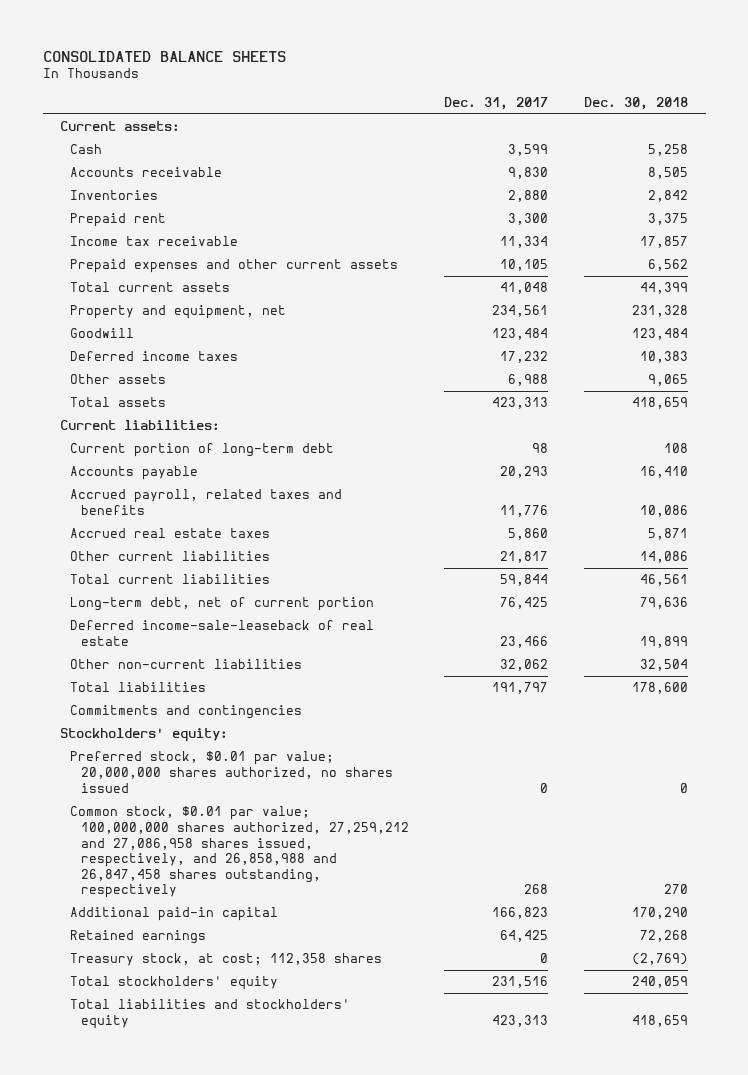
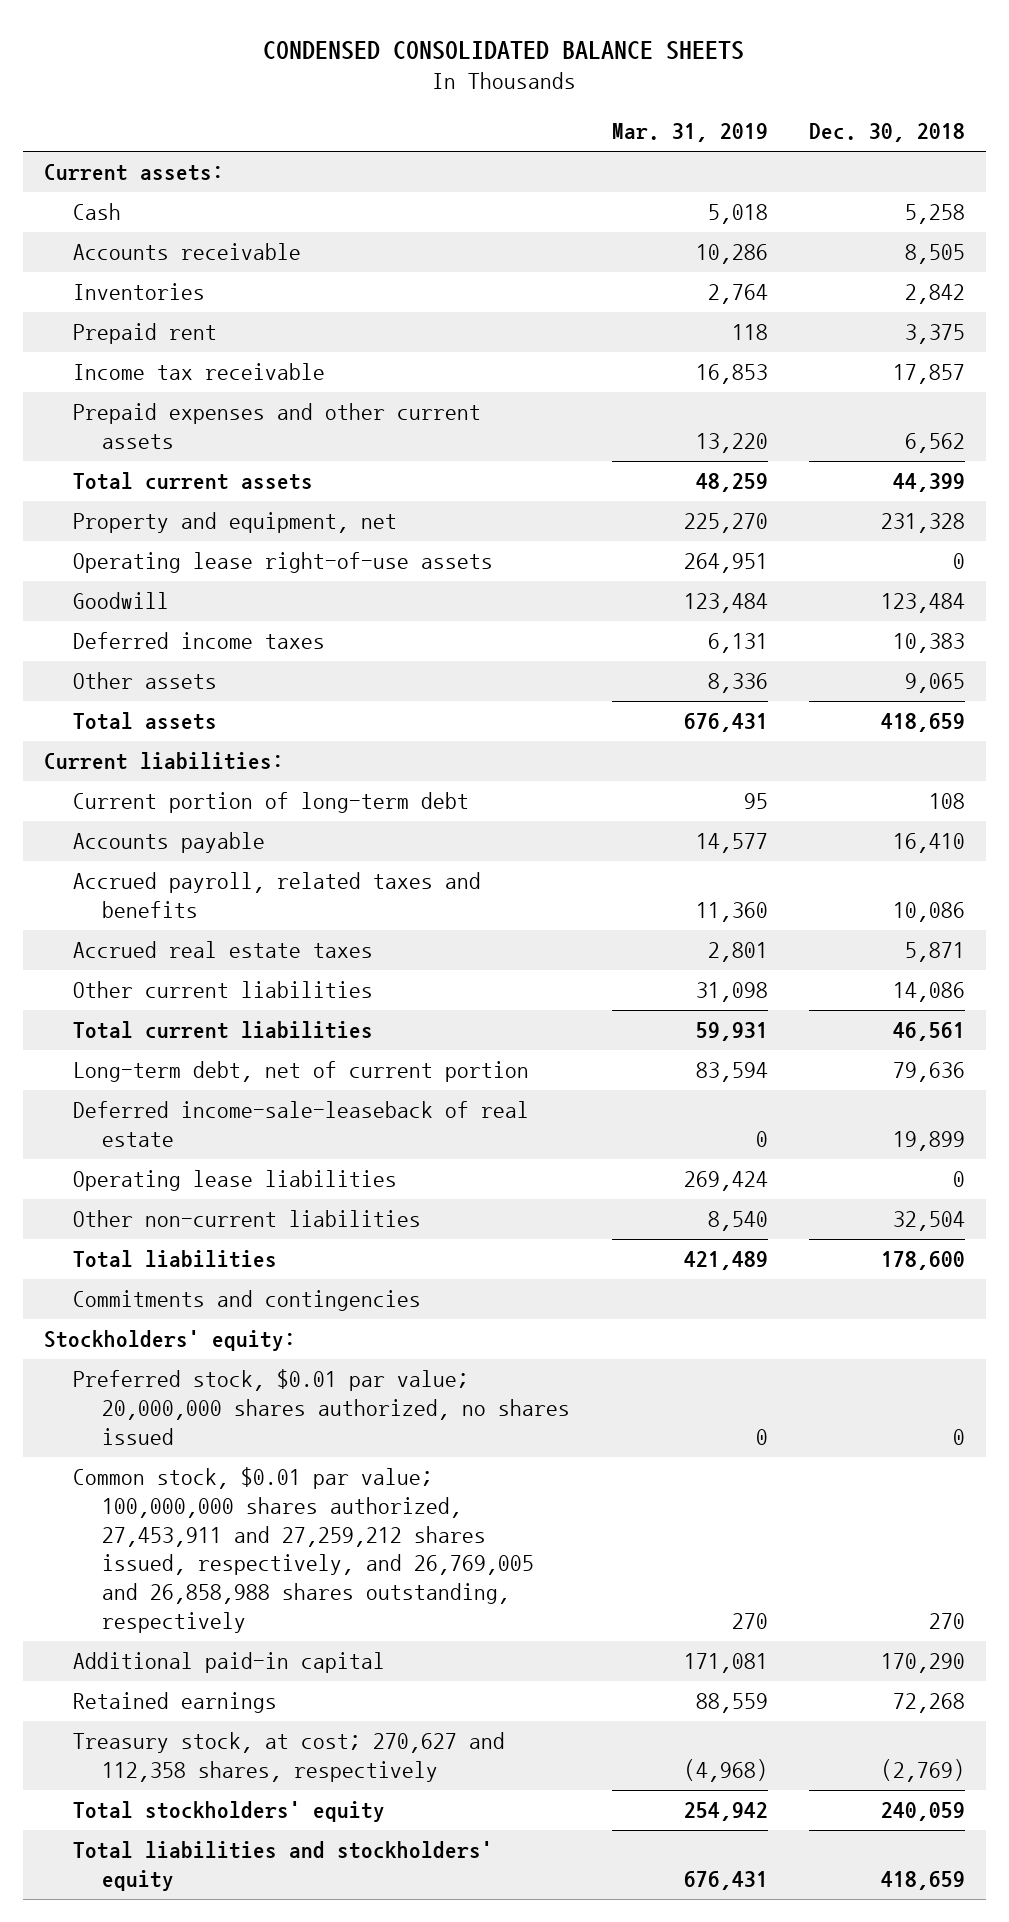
- CONSOLIDATED BALANCE SHEETS
+ CONDENSED CONSOLIDATED BALANCE SHEETS
- | Dec. 31, 2017 | Dec. 30, 2018
+ | Mar. 31, 2019 | Dec. 30, 2018
+ Operating lease right-of-use assets | 264,951 | 0
+ Operating lease liabilities | 269,424 | 0
- Common stock, $0.01 par value; 100,000,000 shares authorized, 27,259,212 and 27,086,958 shares issued, respectively, and 26,858,988 and 26,847,458 shares outstanding, respectively | 268 | 270
+ Common stock, $0.01 par value; 100,000,000 shares authorized, 27,453,911 and 27,259,212 shares issued, respectively, and 26,769,005 and 26,858,988 shares outstanding, respectively | 270 | 270
- Treasury stock, at cost; 112,358 shares | 0 | (2,769)
+ Treasury stock, at cost; 270,627 and 112,358 shares, respectively | (4,968) | (2,769)

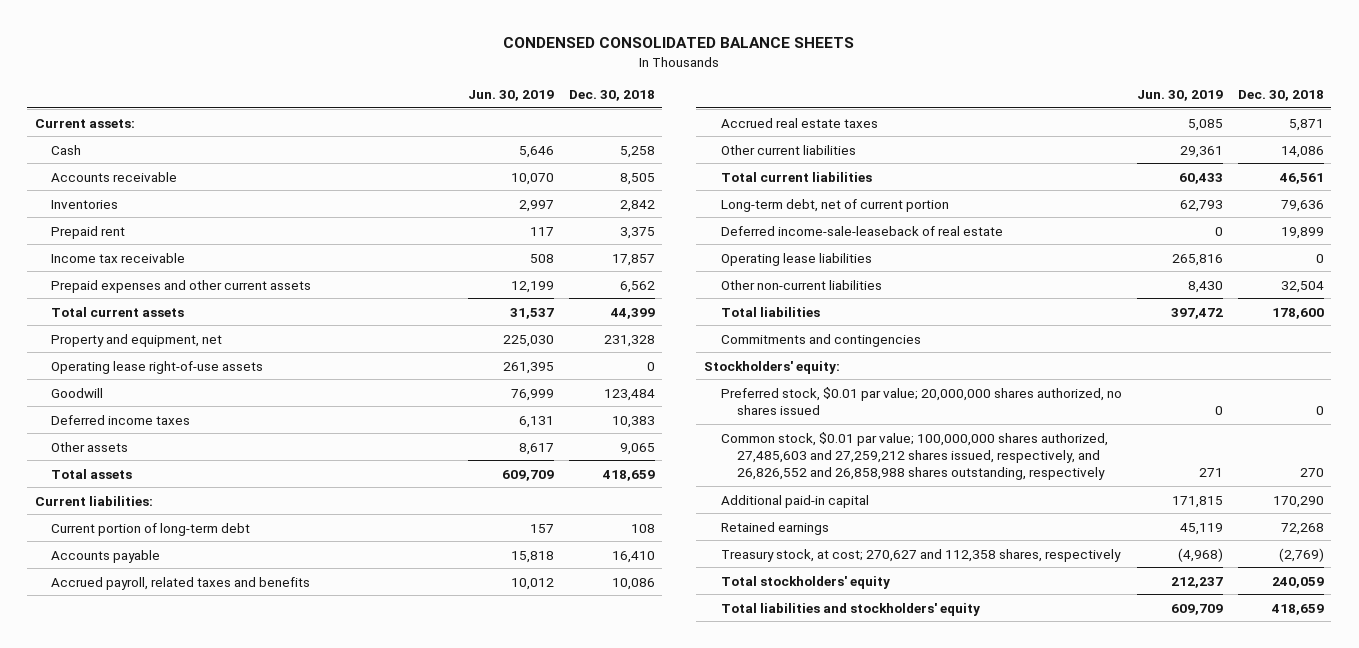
- | Mar. 31, 2019 | Dec. 30, 2018
+ | Jun. 30, 2019 | Dec. 30, 2018
- Common stock, $0.01 par value; 100,000,000 shares authorized, 27,453,911 and 27,259,212 shares issued, respectively, and 26,769,005 and 26,858,988 shares outstanding, respectively | 270 | 270
+ Common stock, $0.01 par value; 100,000,000 shares authorized, 27,485,603 and 27,259,212 shares issued, respectively, and 26,826,552 and 26,858,988 shares outstanding, respectively | 271 | 270

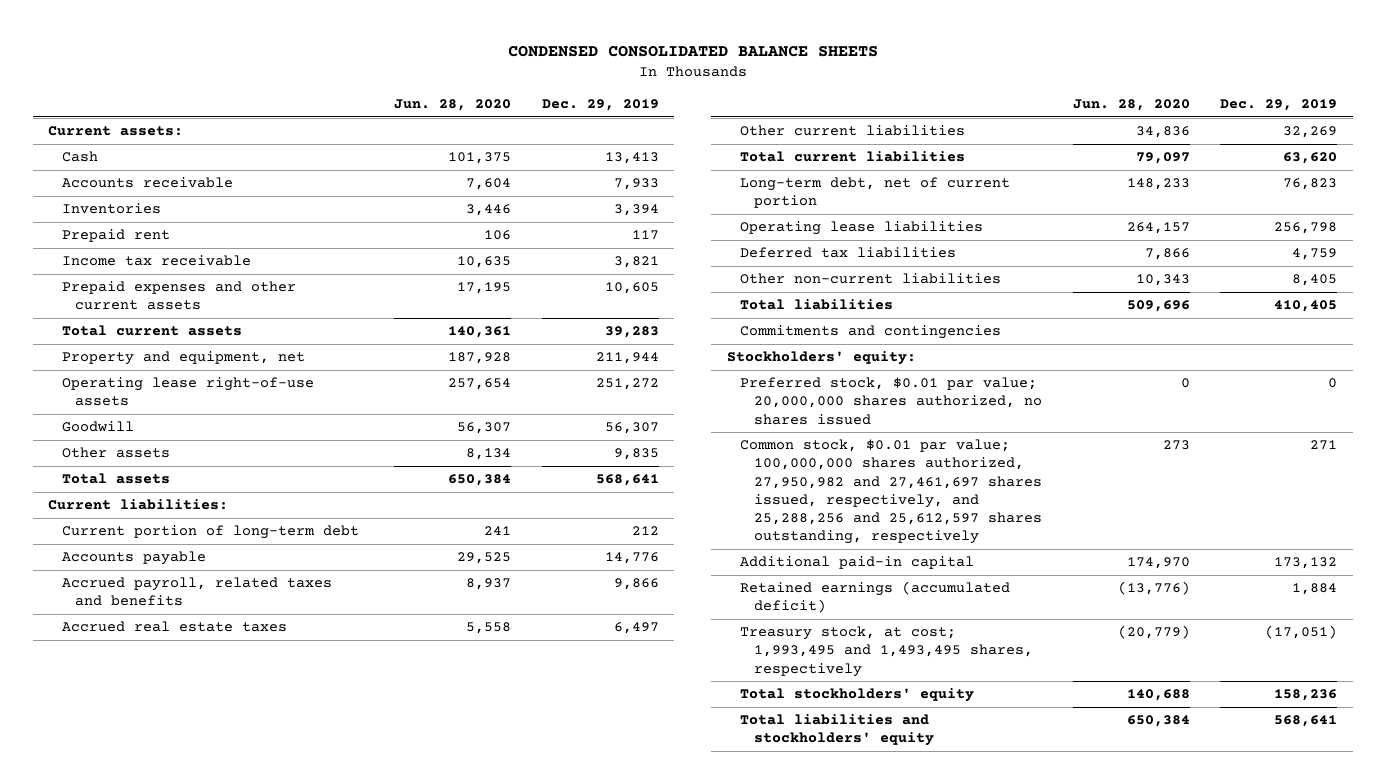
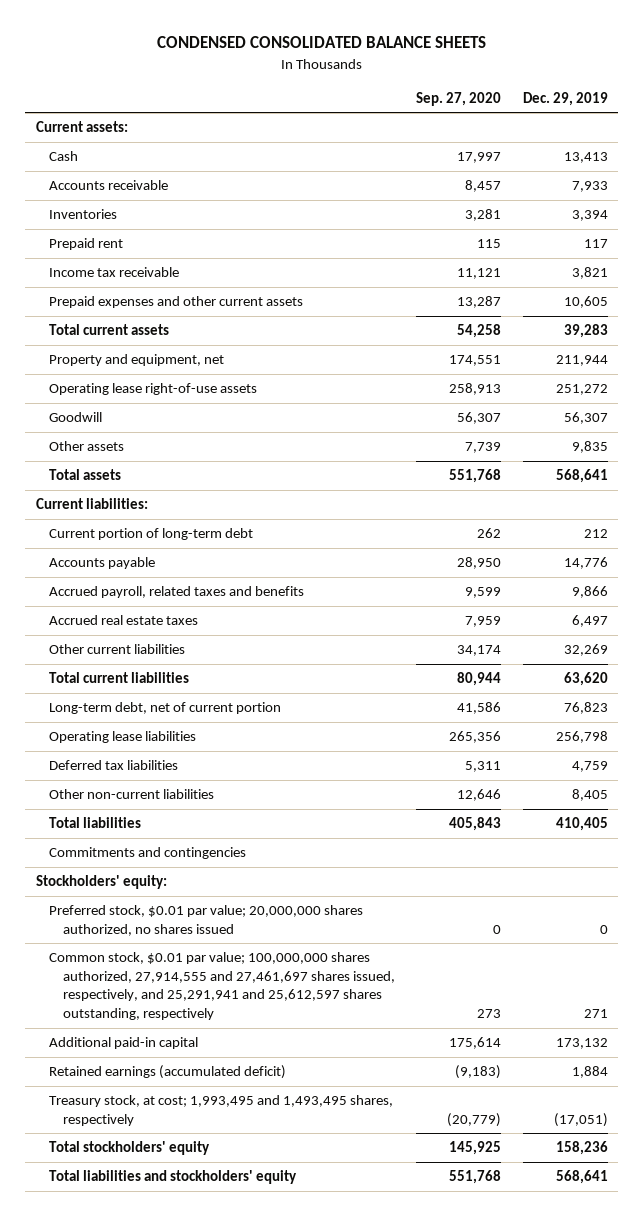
- | Jun. 28, 2020 | Dec. 29, 2019
+ | Sep. 27, 2020 | Dec. 29, 2019
- Common stock, $0.01 par value; 100,000,000 shares authorized, 27,950,982 and 27,461,697 shares issued, respectively, and 25,288,256 and 25,612,597 shares outstanding, respectively | 273 | 271
+ Common stock, $0.01 par value; 100,000,000 shares authorized, 27,914,555 and 27,461,697 shares issued, respectively, and 25,291,941 and 25,612,597 shares outstanding, respectively | 273 | 271

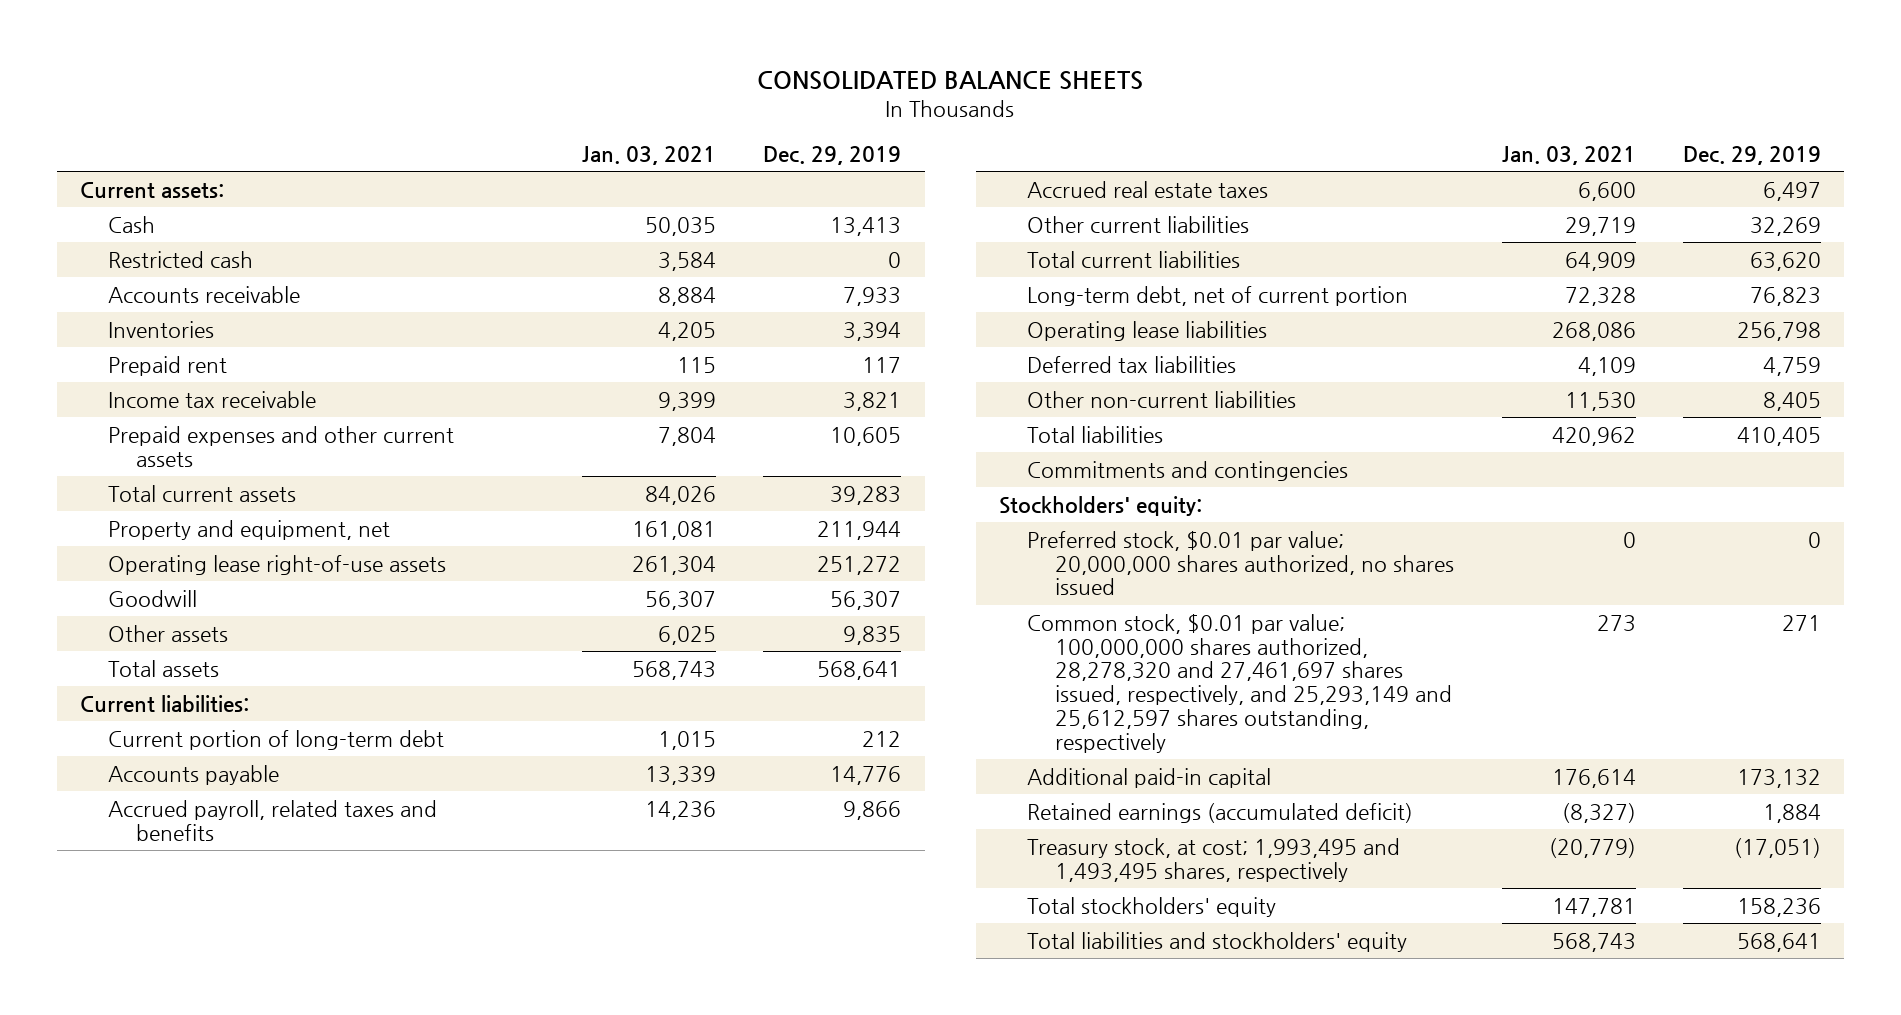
- CONDENSED CONSOLIDATED BALANCE SHEETS
+ CONSOLIDATED BALANCE SHEETS
- | Sep. 27, 2020 | Dec. 29, 2019
+ | Jan. 03, 2021 | Dec. 29, 2019
+ Restricted cash | 3,584 | 0
- Common stock, $0.01 par value; 100,000,000 shares authorized, 27,914,555 and 27,461,697 shares issued, respectively, and 25,291,941 and 25,612,597 shares outstanding, respectively | 273 | 271
+ Common stock, $0.01 par value; 100,000,000 shares authorized, 28,278,320 and 27,461,697 shares issued, respectively, and 25,293,149 and 25,612,597 shares outstanding, respectively | 273 | 271

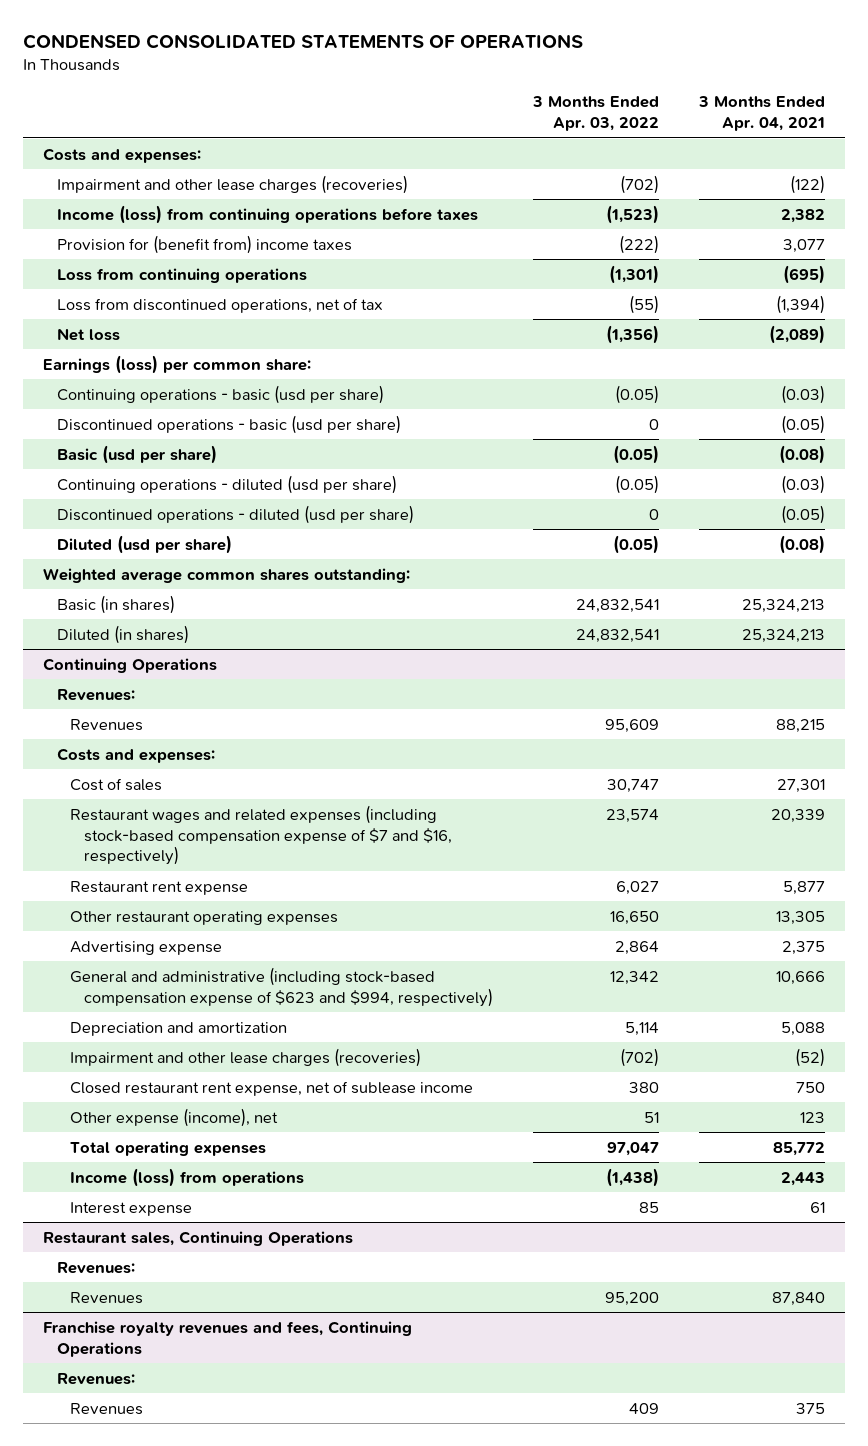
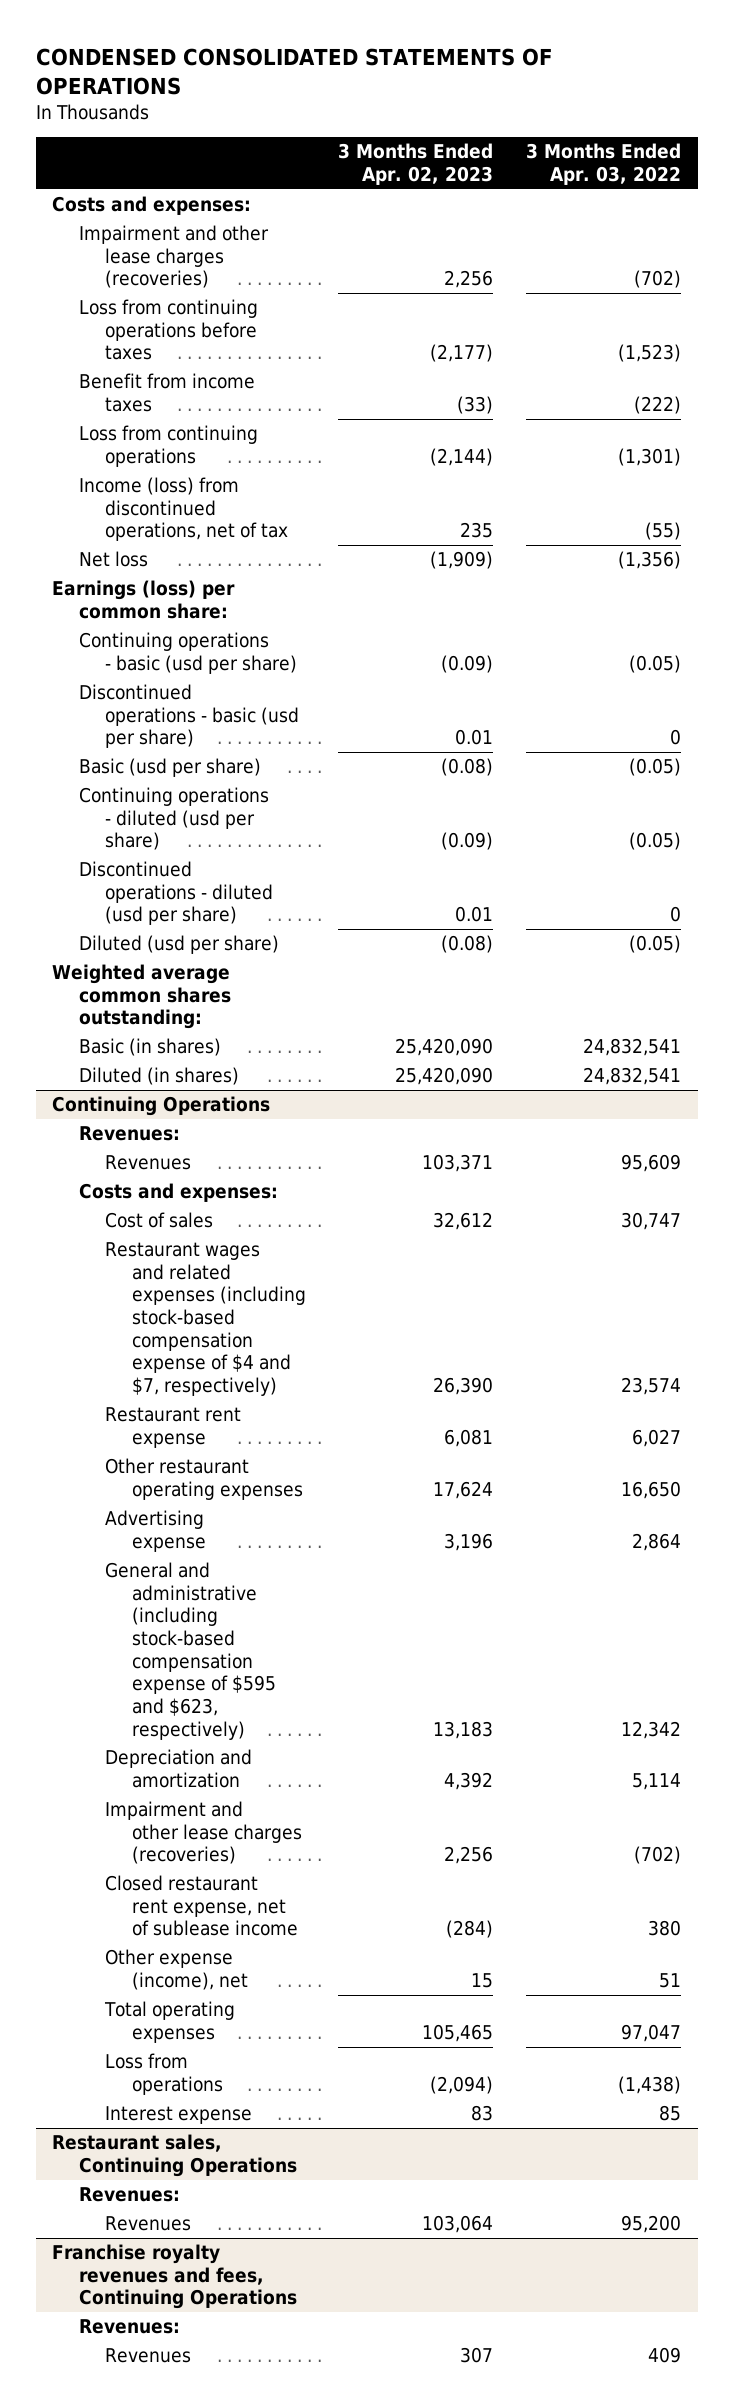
- | 3 Months Ended Apr. 03, 2022 | 3 Months Ended Apr. 04, 2021
+ | 3 Months Ended Apr. 02, 2023 | 3 Months Ended Apr. 03, 2022
- Income (loss) from continuing operations before taxes | (1,523) | 2,382
- Provision for (benefit from) income taxes | (222) | 3,077
+ Loss from continuing operations before taxes | (2,177) | (1,523)
+ Benefit from income taxes | (33) | (222)
- Loss from discontinued operations, net of tax | (55) | (1,394)
+ Income (loss) from discontinued operations, net of tax | 235 | (55)
@ Continuing Operations
- Restaurant wages and related expenses (including stock-based compensation expense of $7 and $16, respectively) | 23,574 | 20,339
+ Restaurant wages and related expenses (including stock-based compensation expense of $4 and $7, respectively) | 26,390 | 23,574
- General and administrative (including stock-based compensation expense of $623 and $994, respectively) | 12,342 | 10,666
+ General and administrative (including stock-based compensation expense of $595 and $623, respectively) | 13,183 | 12,342
- Income (loss) from operations | (1,438) | 2,443
+ Loss from operations | (2,094) | (1,438)

